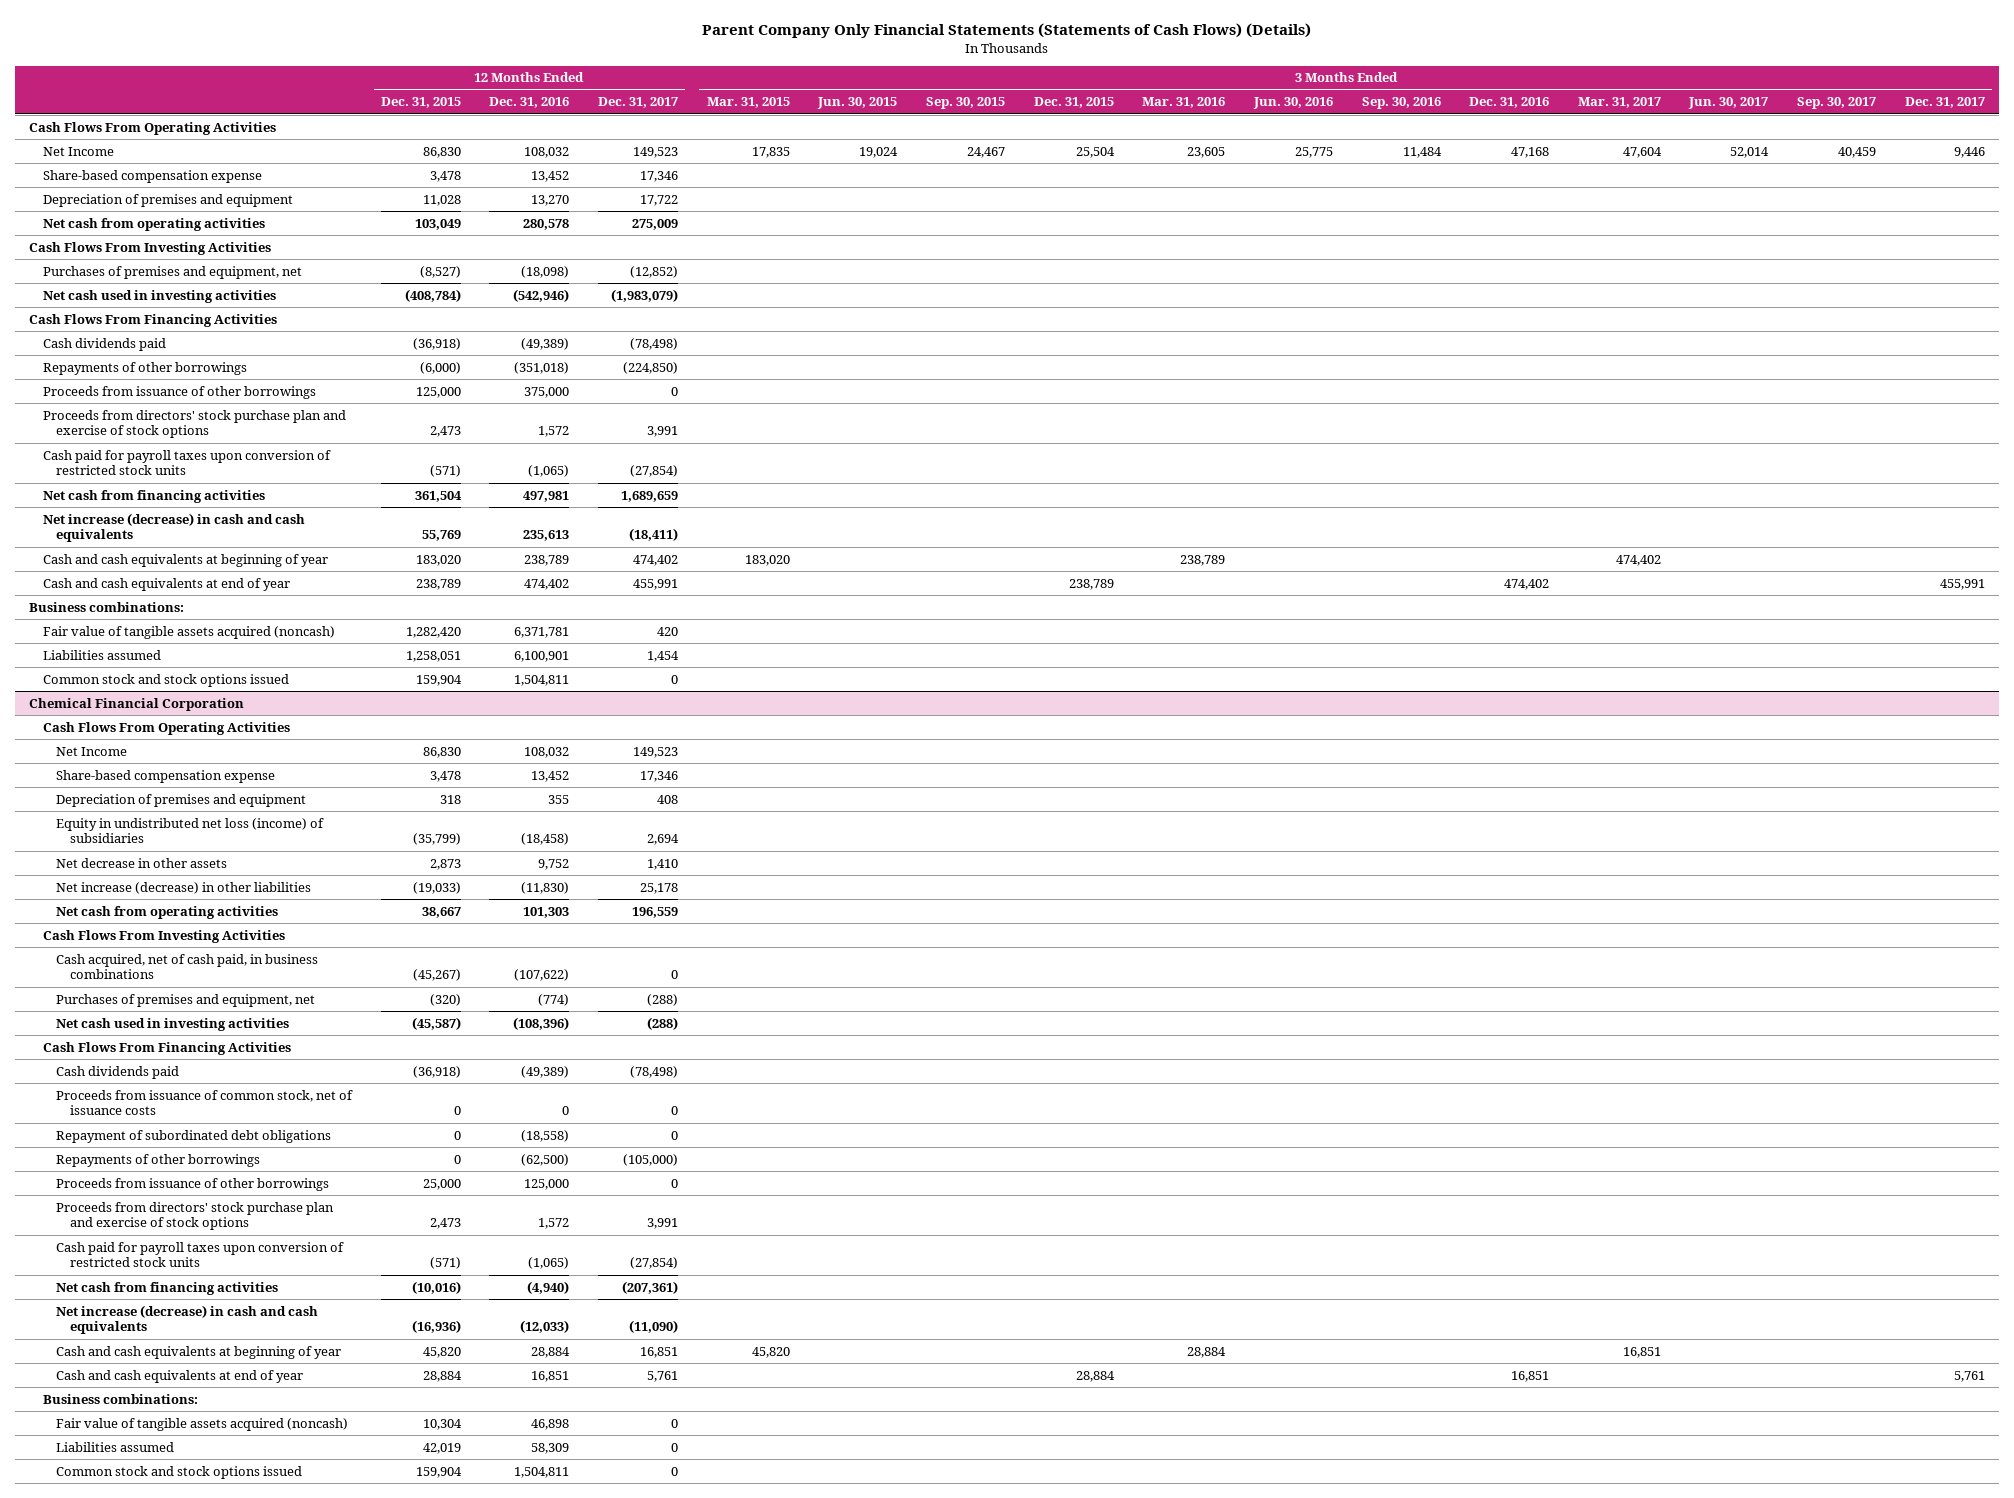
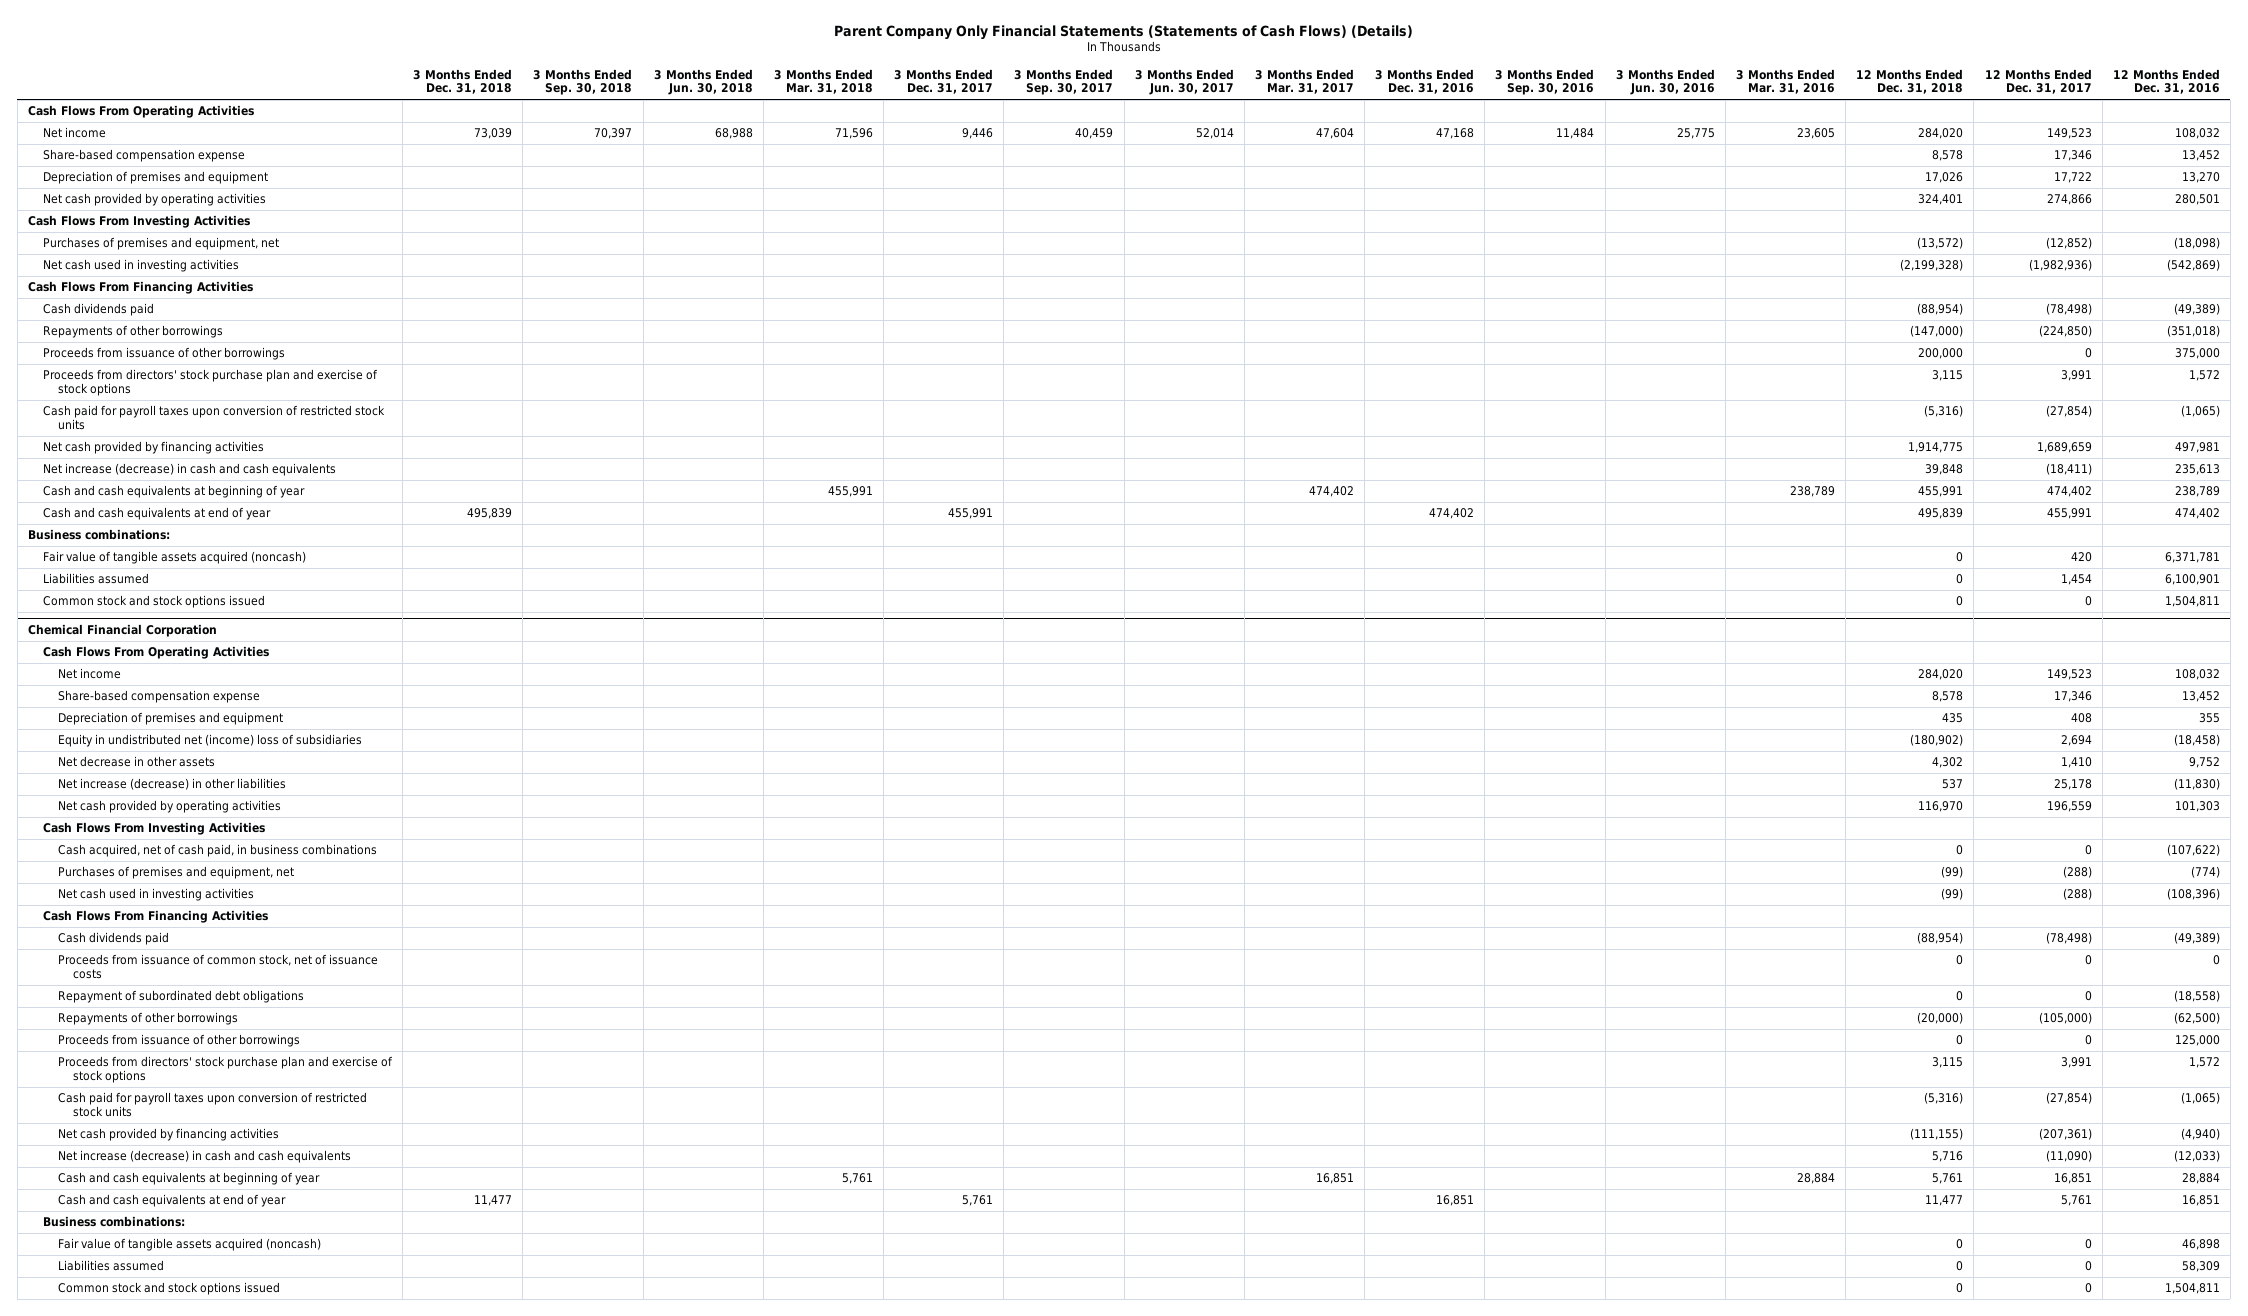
- | 12 Months Ended Dec. 31, 2015 | 12 Months Ended Dec. 31, 2016 | 12 Months Ended Dec. 31, 2017 | 3 Months Ended Mar. 31, 2015 | 3 Months Ended Jun. 30, 2015 | 3 Months Ended Sep. 30, 2015 | 3 Months Ended Dec. 31, 2015 | 3 Months Ended Mar. 31, 2016 | 3 Months Ended Jun. 30, 2016 | 3 Months Ended Sep. 30, 2016 | 3 Months Ended Dec. 31, 2016 | 3 Months Ended Mar. 31, 2017 | 3 Months Ended Jun. 30, 2017 | 3 Months Ended Sep. 30, 2017 | 3 Months Ended Dec. 31, 2017
+ | 3 Months Ended Dec. 31, 2018 | 3 Months Ended Sep. 30, 2018 | 3 Months Ended Jun. 30, 2018 | 3 Months Ended Mar. 31, 2018 | 3 Months Ended Dec. 31, 2017 | 3 Months Ended Sep. 30, 2017 | 3 Months Ended Jun. 30, 2017 | 3 Months Ended Mar. 31, 2017 | 3 Months Ended Dec. 31, 2016 | 3 Months Ended Sep. 30, 2016 | 3 Months Ended Jun. 30, 2016 | 3 Months Ended Mar. 31, 2016 | 12 Months Ended Dec. 31, 2018 | 12 Months Ended Dec. 31, 2017 | 12 Months Ended Dec. 31, 2016
- Net Income | 86,830 | 108,032 | 149,523 | 17,835 | 19,024 | 24,467 | 25,504 | 23,605 | 25,775 | 11,484 | 47,168 | 47,604 | 52,014 | 40,459 | 9,446
+ Net income | 73,039 | 70,397 | 68,988 | 71,596 | 9,446 | 40,459 | 52,014 | 47,604 | 47,168 | 11,484 | 25,775 | 23,605 | 284,020 | 149,523 | 108,032
- Net cash from operating activities | 103,049 | 280,578 | 275,009 | | | | | | | | | | | |
+ Net cash provided by operating activities | | | | | | | | | | | | | 324,401 | 274,866 | 280,501
- Net cash used in investing activities | (408,784) | (542,946) | (1,983,079) | | | | | | | | | | | |
+ Net cash used in investing activities | | | | | | | | | | | | | (2,199,328) | (1,982,936) | (542,869)
- Net cash from financing activities | 361,504 | 497,981 | 1,689,659 | | | | | | | | | | | |
+ Net cash provided by financing activities | | | | | | | | | | | | | 1,914,775 | 1,689,659 | 497,981
@ Chemical Financial Corporation
- Net Income | 86,830 | 108,032 | 149,523 | | | | | | | | | | | |
+ Net income | | | | | | | | | | | | | 284,020 | 149,523 | 108,032
- Equity in undistributed net loss (income) of subsidiaries | (35,799) | (18,458) | 2,694 | | | | | | | | | | | |
+ Equity in undistributed net (income) loss of subsidiaries | | | | | | | | | | | | | (180,902) | 2,694 | (18,458)
- Net cash from operating activities | 38,667 | 101,303 | 196,559 | | | | | | | | | | | |
+ Net cash provided by operating activities | | | | | | | | | | | | | 116,970 | 196,559 | 101,303
- Net cash from financing activities | (10,016) | (4,940) | (207,361) | | | | | | | | | | | |
+ Net cash provided by financing activities | | | | | | | | | | | | | (111,155) | (207,361) | (4,940)

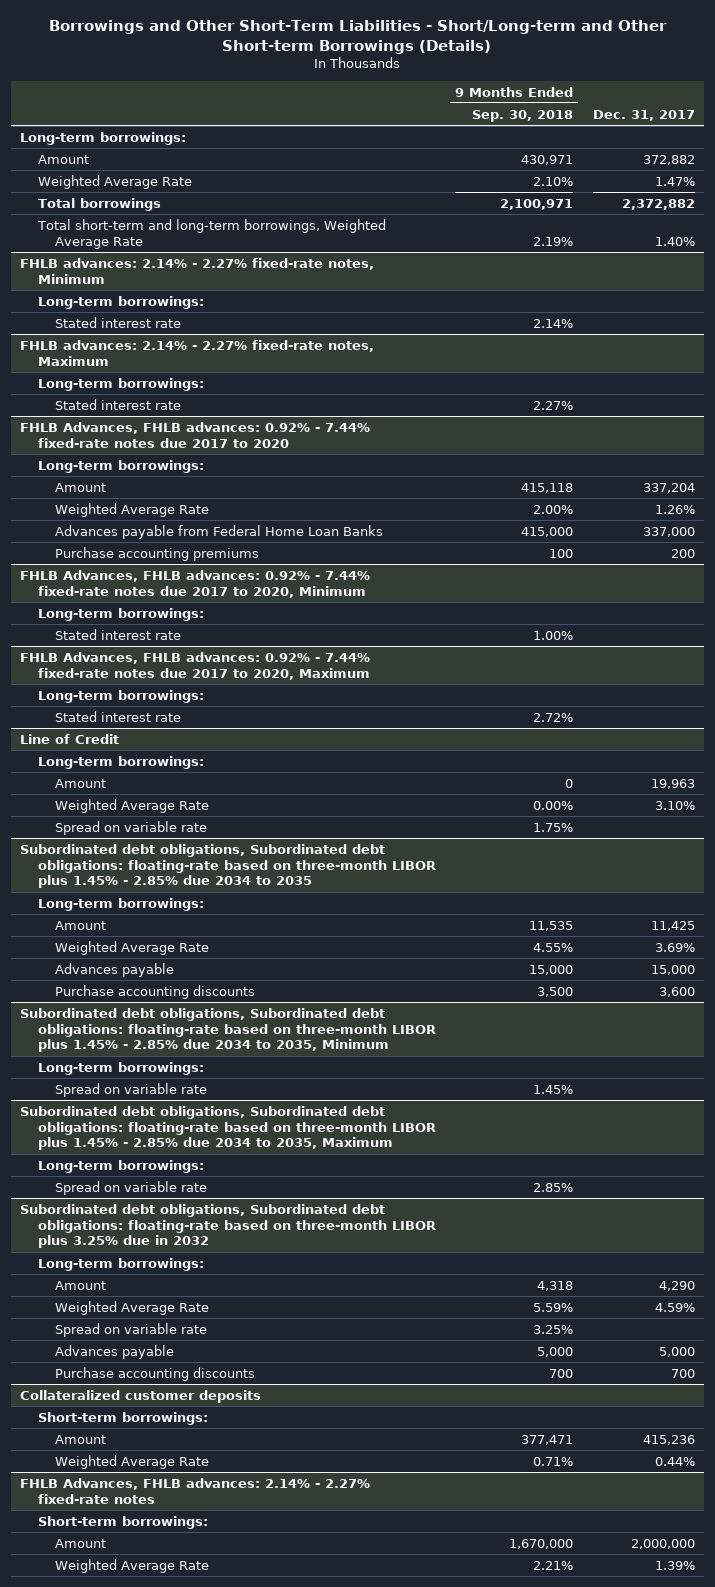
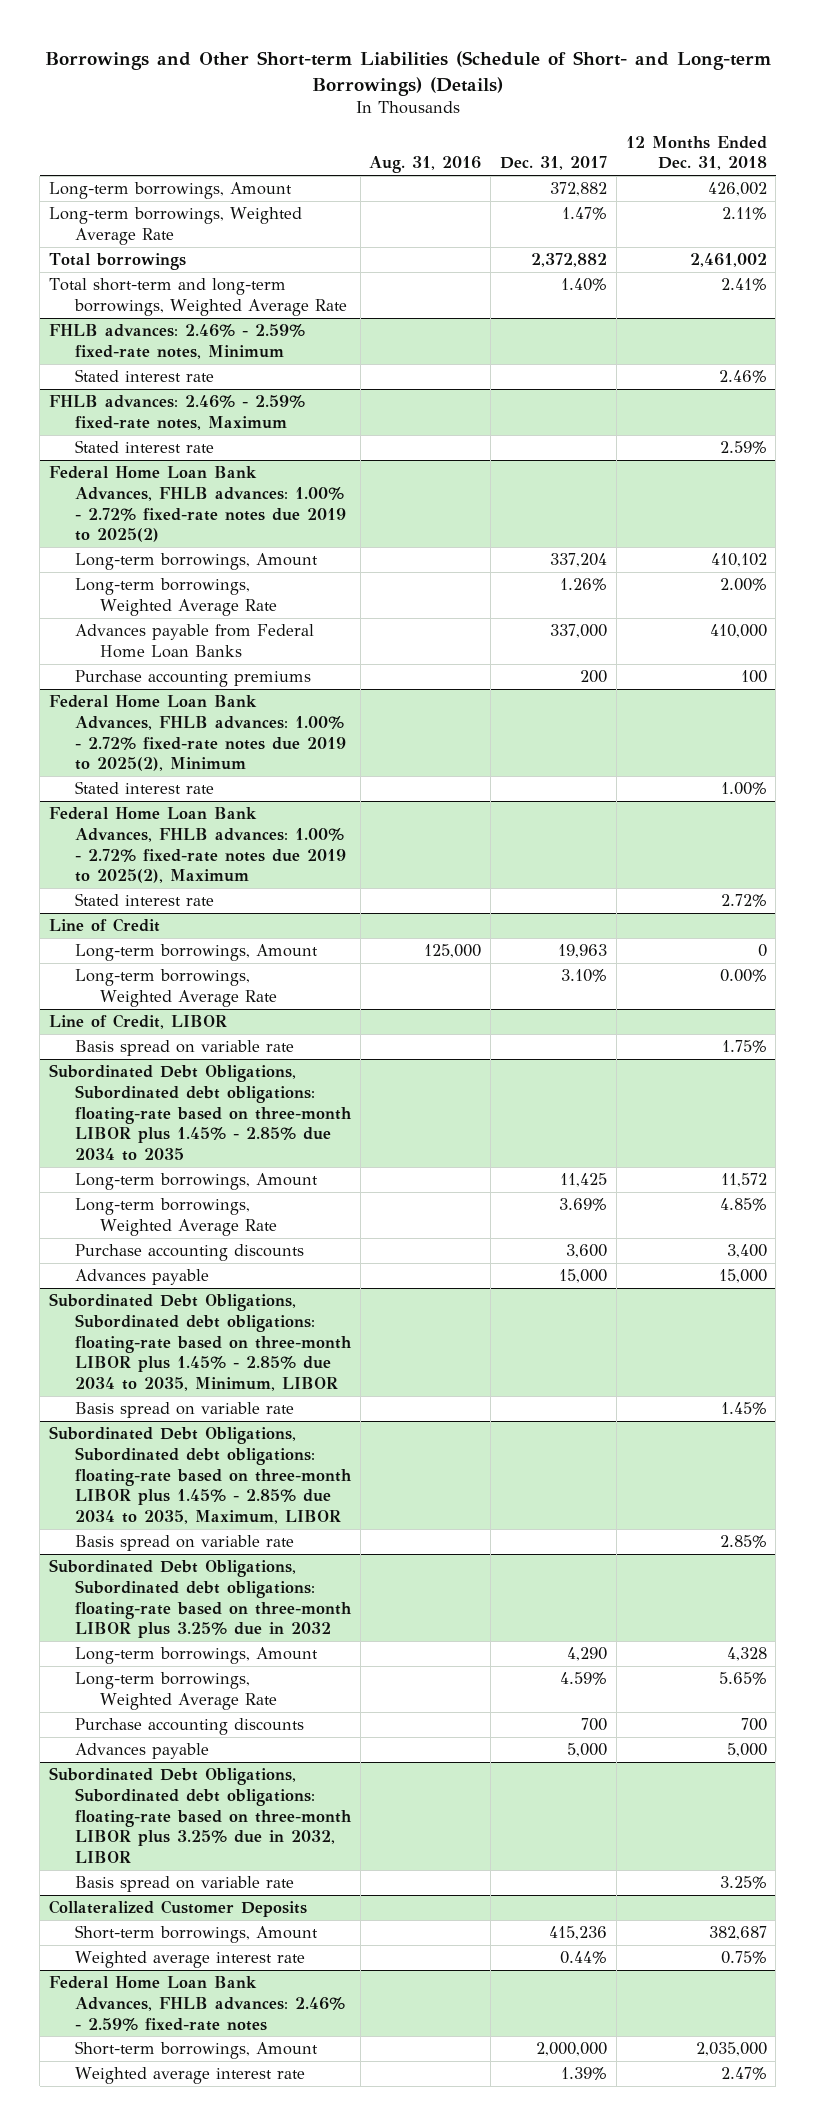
- Borrowings and Other Short-Term Liabilities - Short/Long-term and Other Short-term Borrowings (Details)
+ Borrowings and Other Short-term Liabilities (Schedule of Short- and Long-term Borrowings) (Details)
- | 9 Months Ended Sep. 30, 2018 | Dec. 31, 2017
+ | Aug. 31, 2016 | Dec. 31, 2017 | 12 Months Ended Dec. 31, 2018
- Long-term borrowings:
- Amount | 430,971 | 372,882
- Weighted Average Rate | 2.10% | 1.47%
+ Long-term borrowings, Amount | | 372,882 | 426,002
+ Long-term borrowings, Weighted Average Rate | | 1.47% | 2.11%
- FHLB advances: 2.14% - 2.27% fixed-rate notes, Minimum
- Long-term borrowings:
+ FHLB advances: 2.46% - 2.59% fixed-rate notes, Minimum
- FHLB advances: 2.14% - 2.27% fixed-rate notes, Maximum
- Long-term borrowings:
+ FHLB advances: 2.46% - 2.59% fixed-rate notes, Maximum
- FHLB Advances, FHLB advances: 0.92% - 7.44% fixed-rate notes due 2017 to 2020
- Long-term borrowings:
- Amount | 415,118 | 337,204
- Weighted Average Rate | 2.00% | 1.26%
+ Federal Home Loan Bank Advances, FHLB advances: 1.00% - 2.72% fixed-rate notes due 2019 to 2025(2)
+ Long-term borrowings, Amount | | 337,204 | 410,102
+ Long-term borrowings, Weighted Average Rate | | 1.26% | 2.00%
- FHLB Advances, FHLB advances: 0.92% - 7.44% fixed-rate notes due 2017 to 2020, Minimum
- Long-term borrowings:
+ Federal Home Loan Bank Advances, FHLB advances: 1.00% - 2.72% fixed-rate notes due 2019 to 2025(2), Minimum
- FHLB Advances, FHLB advances: 0.92% - 7.44% fixed-rate notes due 2017 to 2020, Maximum
- Long-term borrowings:
+ Federal Home Loan Bank Advances, FHLB advances: 1.00% - 2.72% fixed-rate notes due 2019 to 2025(2), Maximum
@ Line of Credit
- Long-term borrowings:
- Amount | 0 | 19,963
- Weighted Average Rate | 0.00% | 3.10%
- Spread on variable rate | 1.75% |
- Subordinated debt obligations, Subordinated debt obligations: floating-rate based on three-month LIBOR plus 1.45% - 2.85% due 2034 to 2035
- Long-term borrowings:
- Amount | 11,535 | 11,425
- Weighted Average Rate | 4.55% | 3.69%
- Advances payable | 15,000 | 15,000
@ Line of Credit
+ Long-term borrowings, Amount | 125,000 | 19,963 | 0
+ Long-term borrowings, Weighted Average Rate | | 3.10% | 0.00%
+ Line of Credit, LIBOR
+ Basis spread on variable rate | | | 1.75%
+ Subordinated Debt Obligations, Subordinated debt obligations: floating-rate based on three-month LIBOR plus 1.45% - 2.85% due 2034 to 2035
+ Long-term borrowings, Amount | | 11,425 | 11,572
+ Long-term borrowings, Weighted Average Rate | | 3.69% | 4.85%
- Subordinated debt obligations, Subordinated debt obligations: floating-rate based on three-month LIBOR plus 1.45% - 2.85% due 2034 to 2035, Minimum
- Long-term borrowings:
- Spread on variable rate | 1.45% |
- Subordinated debt obligations, Subordinated debt obligations: floating-rate based on three-month LIBOR plus 1.45% - 2.85% due 2034 to 2035, Maximum
- Long-term borrowings:
- Spread on variable rate | 2.85% |
- Subordinated debt obligations, Subordinated debt obligations: floating-rate based on three-month LIBOR plus 3.25% due in 2032
- Long-term borrowings:
- Amount | 4,318 | 4,290
- Weighted Average Rate | 5.59% | 4.59%
- Spread on variable rate | 3.25% |
- Advances payable | 5,000 | 5,000
+ Advances payable | | 15,000 | 15,000
+ Subordinated Debt Obligations, Subordinated debt obligations: floating-rate based on three-month LIBOR plus 1.45% - 2.85% due 2034 to 2035, Minimum, LIBOR
+ Basis spread on variable rate | | | 1.45%
+ Subordinated Debt Obligations, Subordinated debt obligations: floating-rate based on three-month LIBOR plus 1.45% - 2.85% due 2034 to 2035, Maximum, LIBOR
+ Basis spread on variable rate | | | 2.85%
+ Subordinated Debt Obligations, Subordinated debt obligations: floating-rate based on three-month LIBOR plus 3.25% due in 2032
+ Long-term borrowings, Amount | | 4,290 | 4,328
+ Long-term borrowings, Weighted Average Rate | | 4.59% | 5.65%
- Collateralized customer deposits
- Short-term borrowings:
- Amount | 377,471 | 415,236
- Weighted Average Rate | 0.71% | 0.44%
- FHLB Advances, FHLB advances: 2.14% - 2.27% fixed-rate notes
- Short-term borrowings:
- Amount | 1,670,000 | 2,000,000
- Weighted Average Rate | 2.21% | 1.39%
+ Advances payable | | 5,000 | 5,000
+ Subordinated Debt Obligations, Subordinated debt obligations: floating-rate based on three-month LIBOR plus 3.25% due in 2032, LIBOR
+ Basis spread on variable rate | | | 3.25%
+ Collateralized Customer Deposits
+ Short-term borrowings, Amount | | 415,236 | 382,687
+ Weighted average interest rate | | 0.44% | 0.75%
+ Federal Home Loan Bank Advances, FHLB advances: 2.46% - 2.59% fixed-rate notes
+ Short-term borrowings, Amount | | 2,000,000 | 2,035,000
+ Weighted average interest rate | | 1.39% | 2.47%

